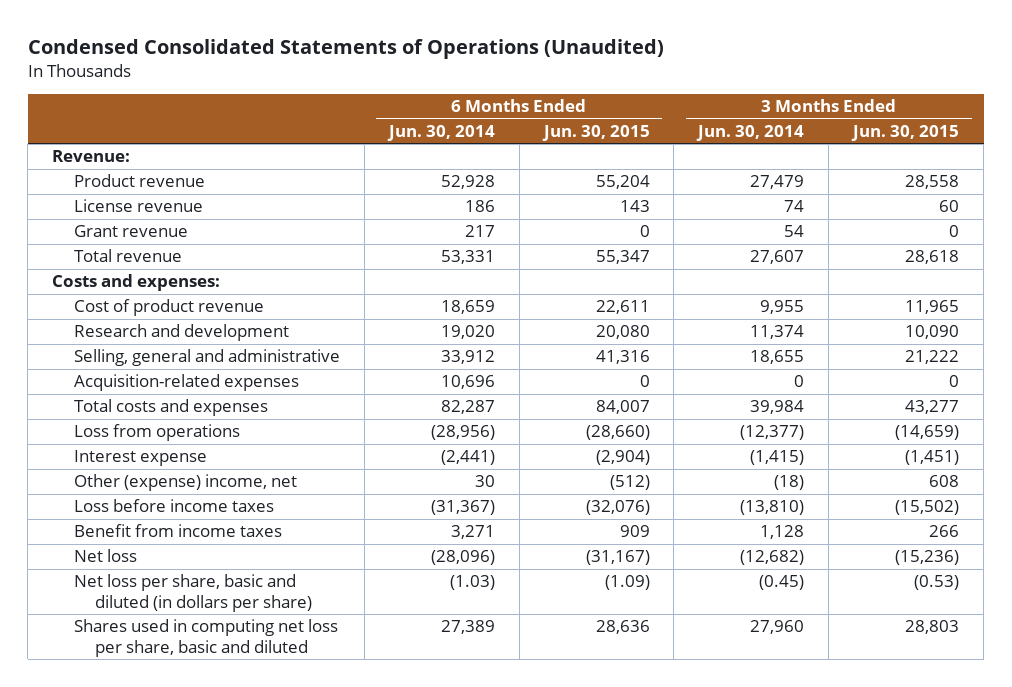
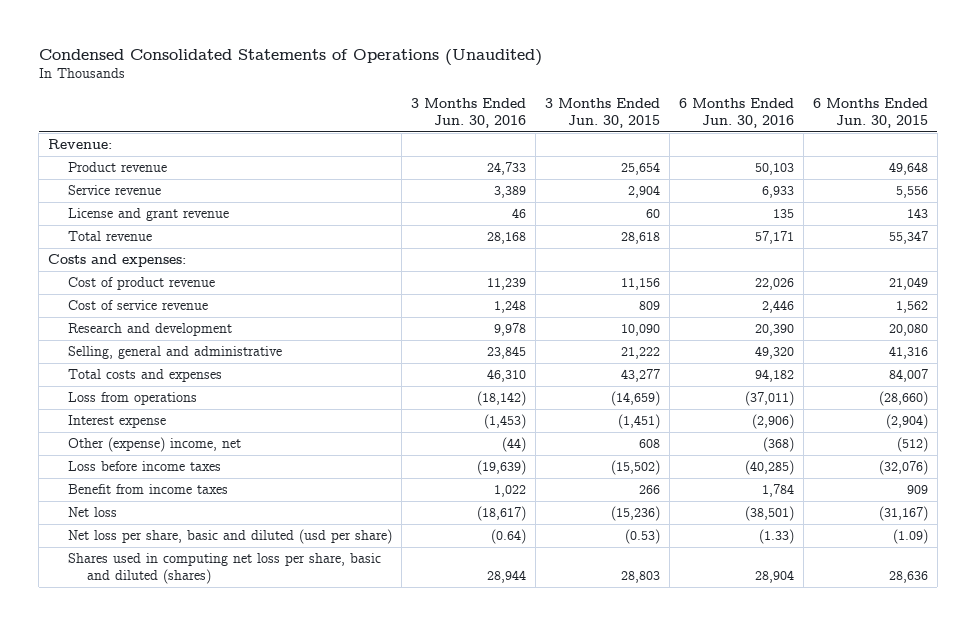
- | 6 Months Ended Jun. 30, 2014 | 6 Months Ended Jun. 30, 2015 | 3 Months Ended Jun. 30, 2014 | 3 Months Ended Jun. 30, 2015
+ | 3 Months Ended Jun. 30, 2016 | 3 Months Ended Jun. 30, 2015 | 6 Months Ended Jun. 30, 2016 | 6 Months Ended Jun. 30, 2015
- Product revenue | 52,928 | 55,204 | 27,479 | 28,558
- License revenue | 186 | 143 | 74 | 60
- Grant revenue | 217 | 0 | 54 | 0
+ Product revenue | 24,733 | 25,654 | 50,103 | 49,648
+ Service revenue | 3,389 | 2,904 | 6,933 | 5,556
+ License and grant revenue | 46 | 60 | 135 | 143
- Cost of product revenue | 18,659 | 22,611 | 9,955 | 11,965
+ Cost of product revenue | 11,239 | 11,156 | 22,026 | 21,049
+ Cost of service revenue | 1,248 | 809 | 2,446 | 1,562
- Acquisition-related expenses | 10,696 | 0 | 0 | 0
- Net loss per share, basic and diluted (in dollars per share) | (1.03) | (1.09) | (0.45) | (0.53)
- Shares used in computing net loss per share, basic and diluted | 27,389 | 28,636 | 27,960 | 28,803
+ Net loss per share, basic and diluted (usd per share) | (0.64) | (0.53) | (1.33) | (1.09)
+ Shares used in computing net loss per share, basic and diluted (shares) | 28,944 | 28,803 | 28,904 | 28,636

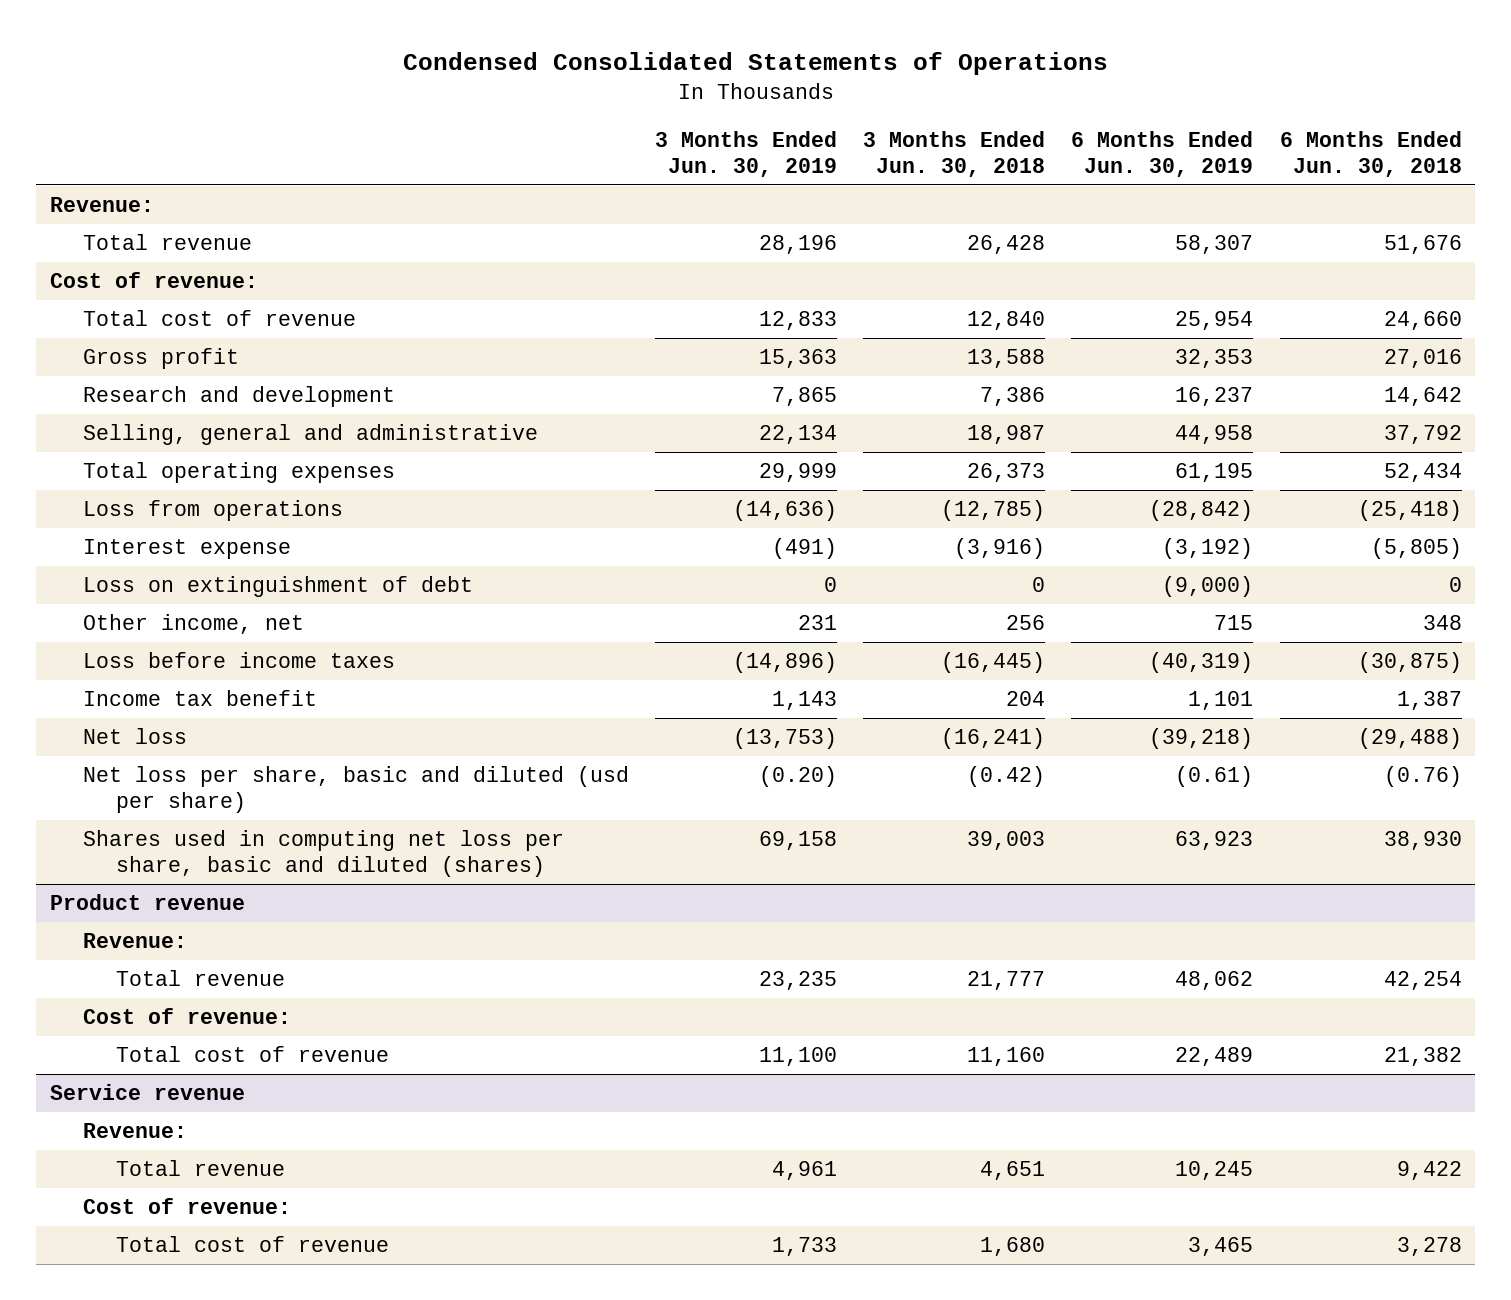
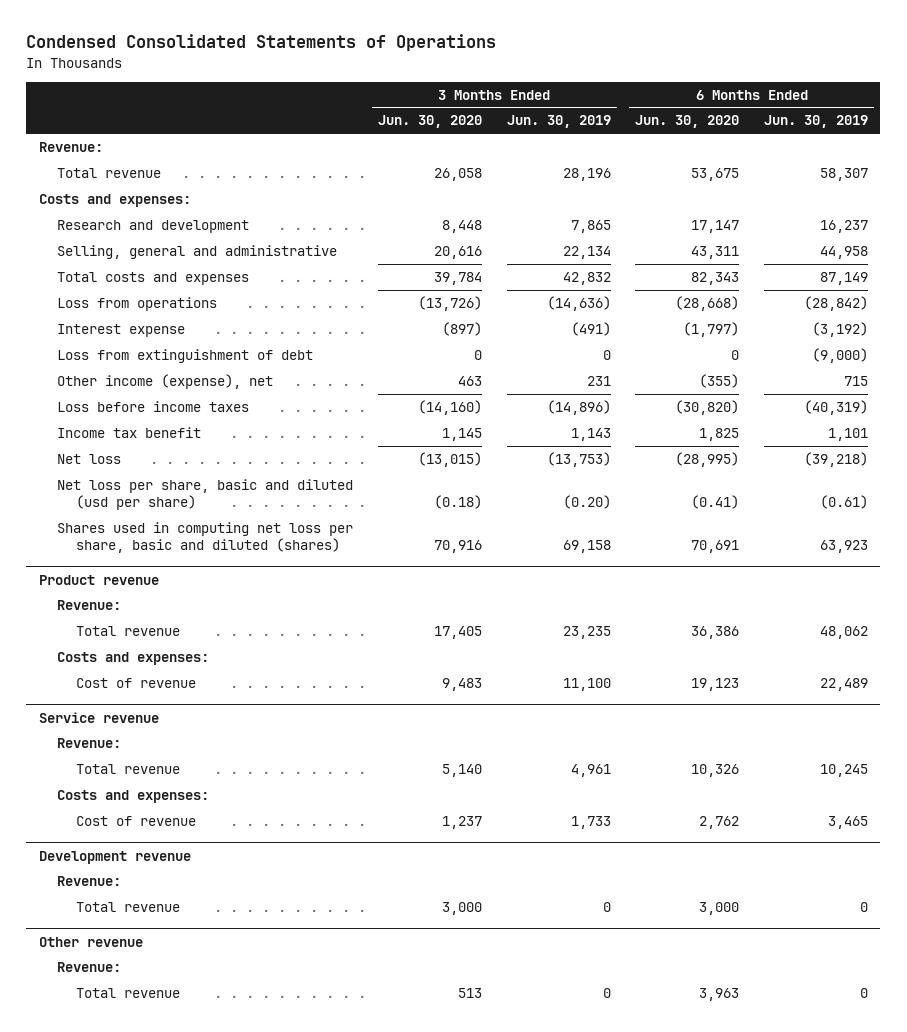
- | 3 Months Ended Jun. 30, 2019 | 3 Months Ended Jun. 30, 2018 | 6 Months Ended Jun. 30, 2019 | 6 Months Ended Jun. 30, 2018
+ | 3 Months Ended Jun. 30, 2020 | 3 Months Ended Jun. 30, 2019 | 6 Months Ended Jun. 30, 2020 | 6 Months Ended Jun. 30, 2019
- Cost of revenue:
- Total cost of revenue | 12,833 | 12,840 | 25,954 | 24,660
- Gross profit | 15,363 | 13,588 | 32,353 | 27,016
+ Costs and expenses:
- Total operating expenses | 29,999 | 26,373 | 61,195 | 52,434
+ Total costs and expenses | 39,784 | 42,832 | 82,343 | 87,149
- Loss on extinguishment of debt | 0 | 0 | (9,000) | 0
- Other income, net | 231 | 256 | 715 | 348
+ Loss from extinguishment of debt | 0 | 0 | 0 | (9,000)
+ Other income (expense), net | 463 | 231 | (355) | 715
@ Product revenue
- Cost of revenue:
- Total cost of revenue | 11,100 | 11,160 | 22,489 | 21,382
+ Costs and expenses:
+ Cost of revenue | 9,483 | 11,100 | 19,123 | 22,489
@ Service revenue
- Cost of revenue:
- Total cost of revenue | 1,733 | 1,680 | 3,465 | 3,278
+ Costs and expenses:
+ Cost of revenue | 1,237 | 1,733 | 2,762 | 3,465
+ Development revenue
+ Revenue:
+ Total revenue | 3,000 | 0 | 3,000 | 0
+ Other revenue
+ Revenue:
+ Total revenue | 513 | 0 | 3,963 | 0

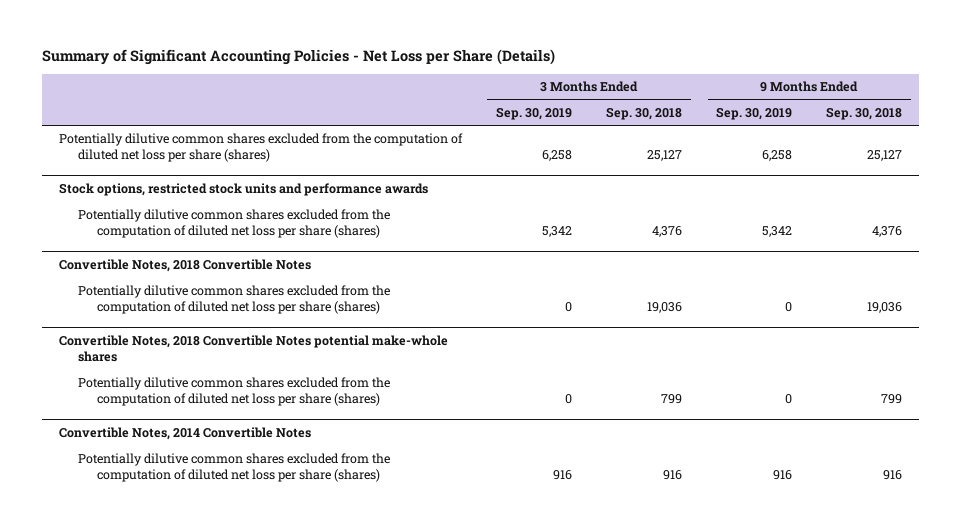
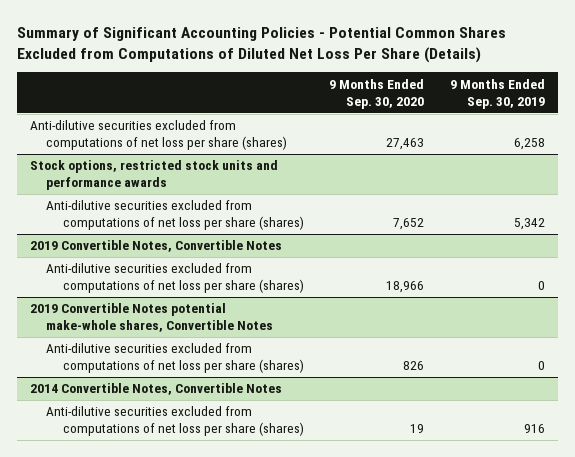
- Summary of Significant Accounting Policies - Net Loss per Share (Details)
+ Summary of Significant Accounting Policies - Potential Common Shares Excluded from Computations of Diluted Net Loss Per Share (Details)
- | 3 Months Ended Sep. 30, 2019 | 3 Months Ended Sep. 30, 2018 | 9 Months Ended Sep. 30, 2019 | 9 Months Ended Sep. 30, 2018
+ | 9 Months Ended Sep. 30, 2020 | 9 Months Ended Sep. 30, 2019
- Potentially dilutive common shares excluded from the computation of diluted net loss per share (shares) | 6,258 | 25,127 | 6,258 | 25,127
+ Anti-dilutive securities excluded from computations of net loss per share (shares) | 27,463 | 6,258
@ Stock options, restricted stock units and performance awards
- Potentially dilutive common shares excluded from the computation of diluted net loss per share (shares) | 5,342 | 4,376 | 5,342 | 4,376
- Convertible Notes, 2018 Convertible Notes
- Potentially dilutive common shares excluded from the computation of diluted net loss per share (shares) | 0 | 19,036 | 0 | 19,036
- Convertible Notes, 2018 Convertible Notes potential make-whole shares
- Potentially dilutive common shares excluded from the computation of diluted net loss per share (shares) | 0 | 799 | 0 | 799
- Convertible Notes, 2014 Convertible Notes
- Potentially dilutive common shares excluded from the computation of diluted net loss per share (shares) | 916 | 916 | 916 | 916
@ Stock options, restricted stock units and performance awards
+ Anti-dilutive securities excluded from computations of net loss per share (shares) | 7,652 | 5,342
+ 2019 Convertible Notes, Convertible Notes
+ Anti-dilutive securities excluded from computations of net loss per share (shares) | 18,966 | 0
+ 2019 Convertible Notes potential make-whole shares, Convertible Notes
+ Anti-dilutive securities excluded from computations of net loss per share (shares) | 826 | 0
+ 2014 Convertible Notes, Convertible Notes
+ Anti-dilutive securities excluded from computations of net loss per share (shares) | 19 | 916

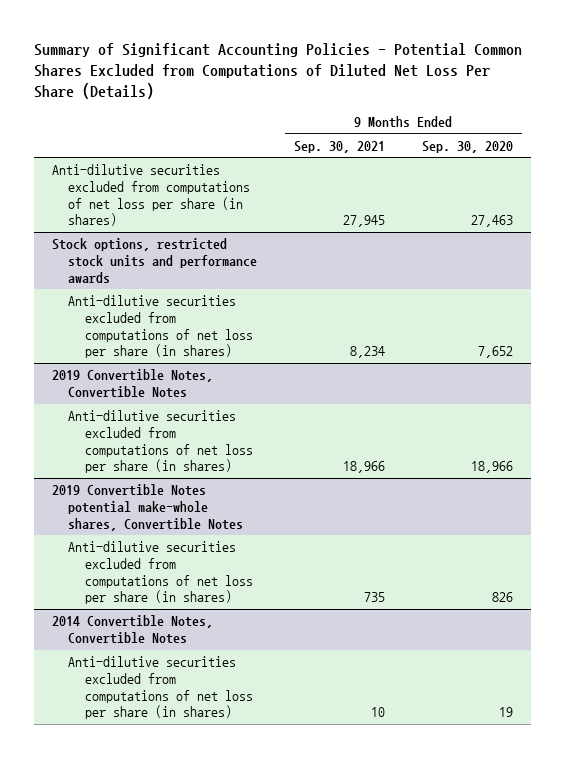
- | 9 Months Ended Sep. 30, 2020 | 9 Months Ended Sep. 30, 2019
+ | 9 Months Ended Sep. 30, 2021 | 9 Months Ended Sep. 30, 2020
- Anti-dilutive securities excluded from computations of net loss per share (shares) | 27,463 | 6,258
+ Anti-dilutive securities excluded from computations of net loss per share (in shares) | 27,945 | 27,463
@ Stock options, restricted stock units and performance awards
- Anti-dilutive securities excluded from computations of net loss per share (shares) | 7,652 | 5,342
+ Anti-dilutive securities excluded from computations of net loss per share (in shares) | 8,234 | 7,652
@ 2019 Convertible Notes, Convertible Notes
- Anti-dilutive securities excluded from computations of net loss per share (shares) | 18,966 | 0
+ Anti-dilutive securities excluded from computations of net loss per share (in shares) | 18,966 | 18,966
@ 2019 Convertible Notes potential make-whole shares, Convertible Notes
- Anti-dilutive securities excluded from computations of net loss per share (shares) | 826 | 0
+ Anti-dilutive securities excluded from computations of net loss per share (in shares) | 735 | 826
@ 2014 Convertible Notes, Convertible Notes
- Anti-dilutive securities excluded from computations of net loss per share (shares) | 19 | 916
+ Anti-dilutive securities excluded from computations of net loss per share (in shares) | 10 | 19

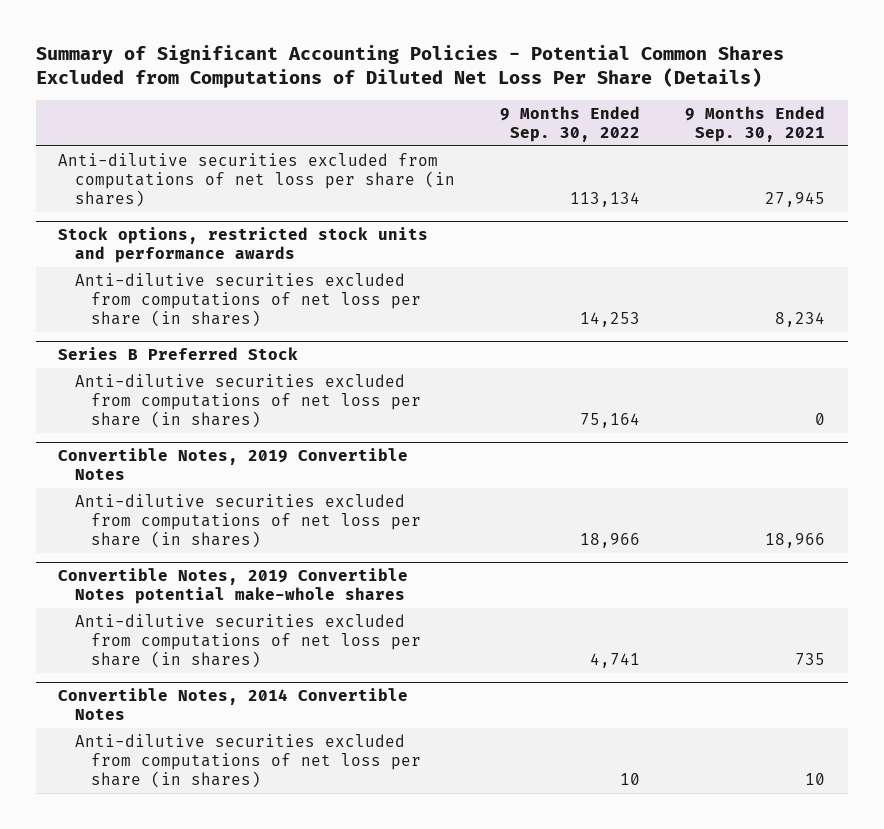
- | 9 Months Ended Sep. 30, 2021 | 9 Months Ended Sep. 30, 2020
+ | 9 Months Ended Sep. 30, 2022 | 9 Months Ended Sep. 30, 2021
- 2019 Convertible Notes, Convertible Notes
+ Series B Preferred Stock
+ Anti-dilutive securities excluded from computations of net loss per share (in shares) | 75,164 | 0
+ Convertible Notes, 2019 Convertible Notes
- 2019 Convertible Notes potential make-whole shares, Convertible Notes
+ Convertible Notes, 2019 Convertible Notes potential make-whole shares
- 2014 Convertible Notes, Convertible Notes
+ Convertible Notes, 2014 Convertible Notes

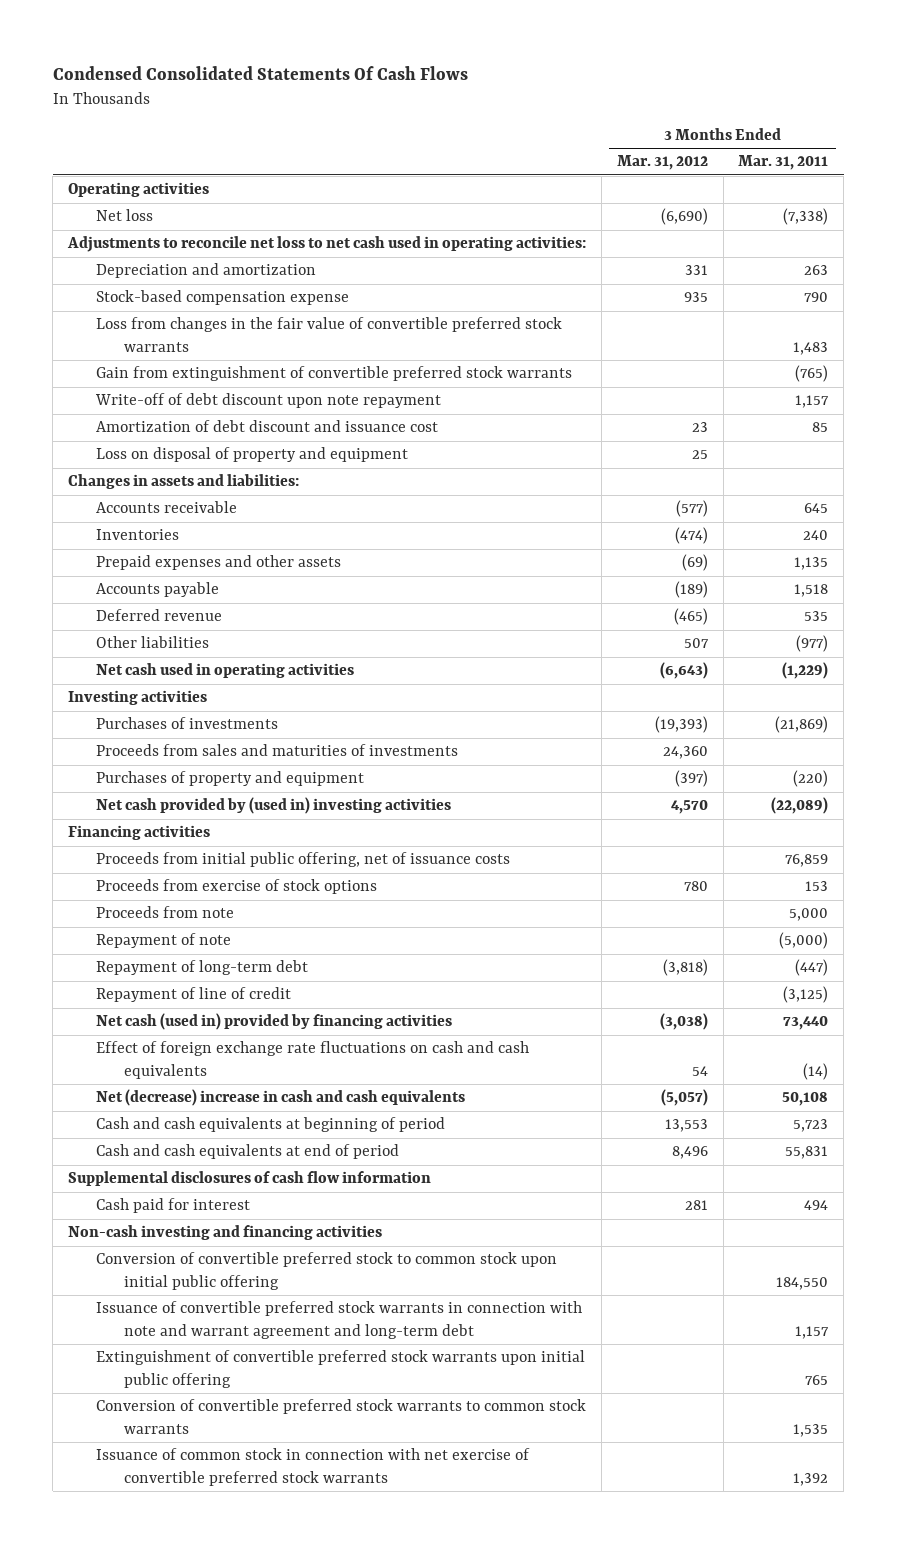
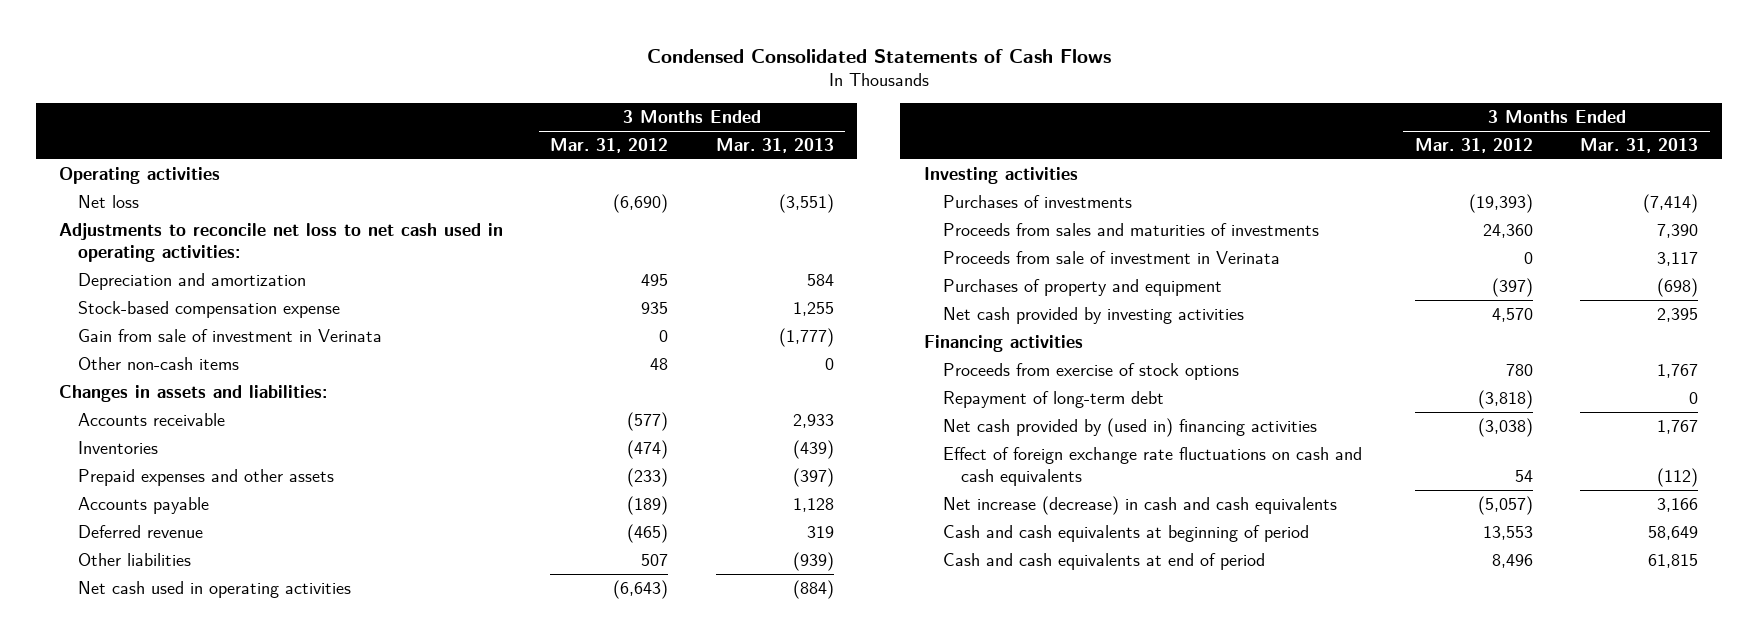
- Condensed Consolidated Statements Of Cash Flows
+ Condensed Consolidated Statements of Cash Flows
- | 3 Months Ended Mar. 31, 2012 | 3 Months Ended Mar. 31, 2011
+ | 3 Months Ended Mar. 31, 2012 | 3 Months Ended Mar. 31, 2013
- Depreciation and amortization | 331 | 263
+ Depreciation and amortization | 495 | 584
- Loss from changes in the fair value of convertible preferred stock warrants | | 1,483
- Gain from extinguishment of convertible preferred stock warrants | | (765)
- Write-off of debt discount upon note repayment | | 1,157
- Amortization of debt discount and issuance cost | 23 | 85
- Loss on disposal of property and equipment | 25 |
+ Gain from sale of investment in Verinata | 0 | (1,777)
+ Other non-cash items | 48 | 0
- Prepaid expenses and other assets | (69) | 1,135
+ Prepaid expenses and other assets | (233) | (397)
+ Proceeds from sale of investment in Verinata | 0 | 3,117
- Net cash provided by (used in) investing activities | 4,570 | (22,089)
+ Net cash provided by investing activities | 4,570 | 2,395
- Proceeds from initial public offering, net of issuance costs | | 76,859
- Proceeds from note | | 5,000
- Repayment of note | | (5,000)
- Repayment of line of credit | | (3,125)
- Net cash (used in) provided by financing activities | (3,038) | 73,440
+ Net cash provided by (used in) financing activities | (3,038) | 1,767
- Net (decrease) increase in cash and cash equivalents | (5,057) | 50,108
+ Net increase (decrease) in cash and cash equivalents | (5,057) | 3,166
- Supplemental disclosures of cash flow information
- Cash paid for interest | 281 | 494
- Non-cash investing and financing activities
- Conversion of convertible preferred stock to common stock upon initial public offering | | 184,550
- Issuance of convertible preferred stock warrants in connection with note and warrant agreement and long-term debt | | 1,157
- Extinguishment of convertible preferred stock warrants upon initial public offering | | 765
- Conversion of convertible preferred stock warrants to common stock warrants | | 1,535
- Issuance of common stock in connection with net exercise of convertible preferred stock warrants | | 1,392

